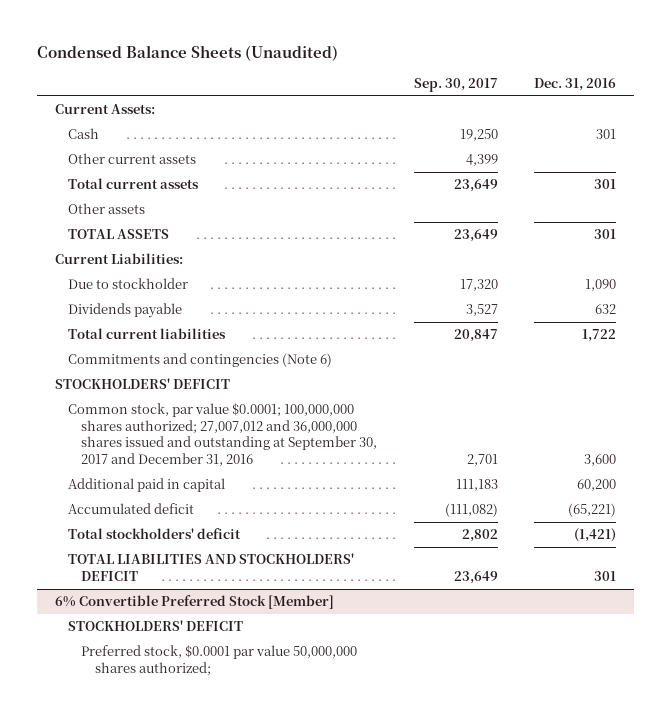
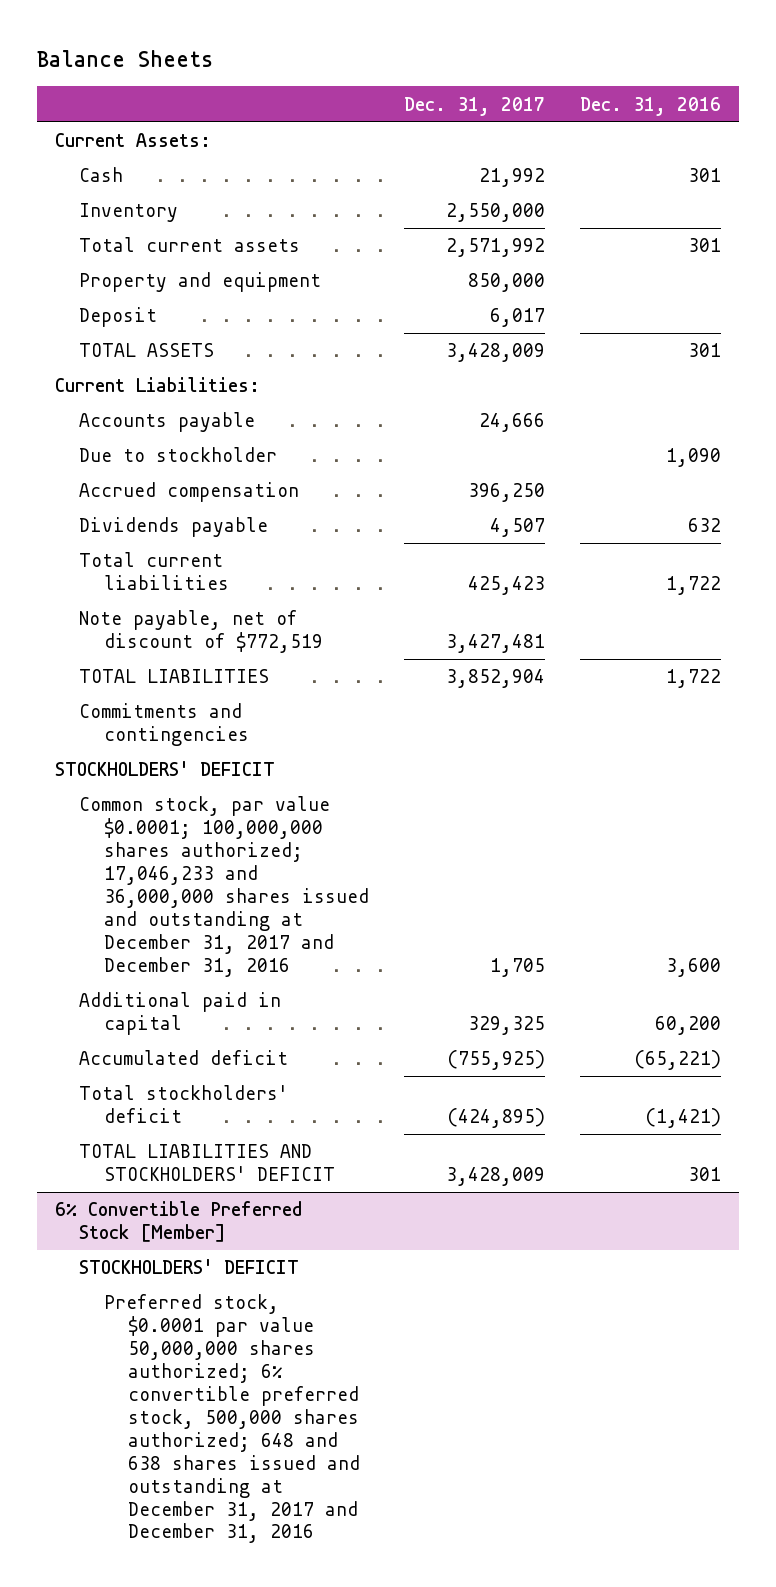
- Condensed Balance Sheets (Unaudited)
+ Balance Sheets
- | Sep. 30, 2017 | Dec. 31, 2016
+ | Dec. 31, 2017 | Dec. 31, 2016
- Other current assets | 4,399 |
+ Inventory | 2,550,000 |
- Other assets
+ Property and equipment | 850,000 |
+ Deposit | 6,017 |
+ Accounts payable | 24,666 |
+ Accrued compensation | 396,250 |
- Commitments and contingencies (Note 6)
+ Note payable, net of discount of $772,519 | 3,427,481 |
+ TOTAL LIABILITIES | 3,852,904 | 1,722
+ Commitments and contingencies
- Common stock, par value $0.0001; 100,000,000 shares authorized; 27,007,012 and 36,000,000 shares issued and outstanding at September 30, 2017 and December 31, 2016 | 2,701 | 3,600
+ Common stock, par value $0.0001; 100,000,000 shares authorized; 17,046,233 and 36,000,000 shares issued and outstanding at December 31, 2017 and December 31, 2016 | 1,705 | 3,600
@ 6% Convertible Preferred Stock [Member]
- Preferred stock, $0.0001 par value 50,000,000 shares authorized;
+ Preferred stock, $0.0001 par value 50,000,000 shares authorized; 6% convertible preferred stock, 500,000 shares authorized; 648 and 638 shares issued and outstanding at December 31, 2017 and December 31, 2016

